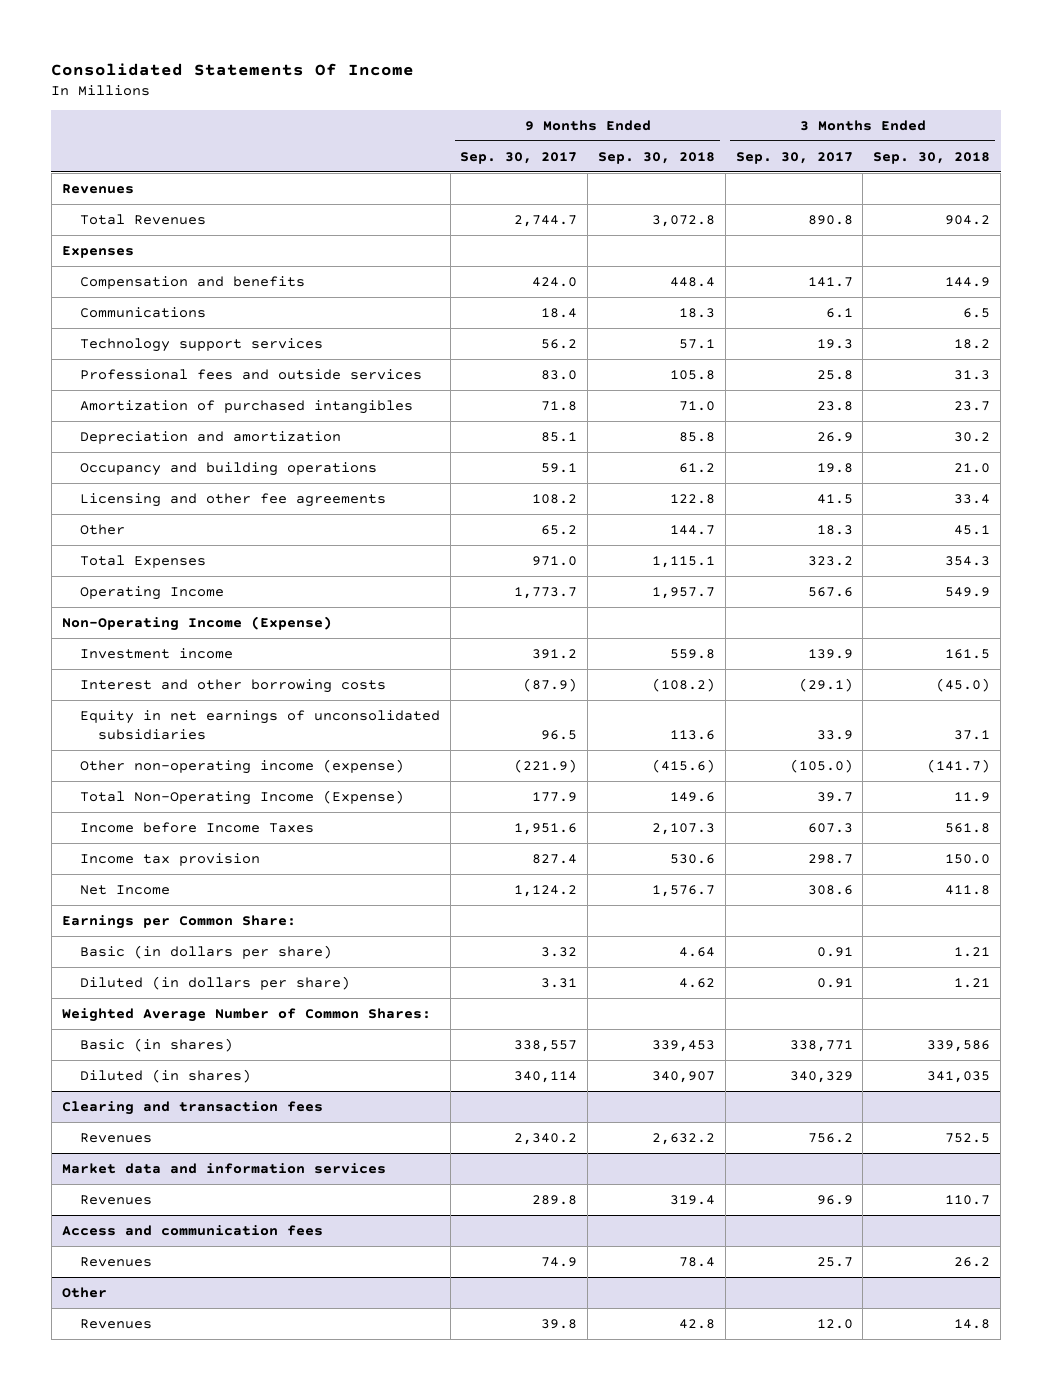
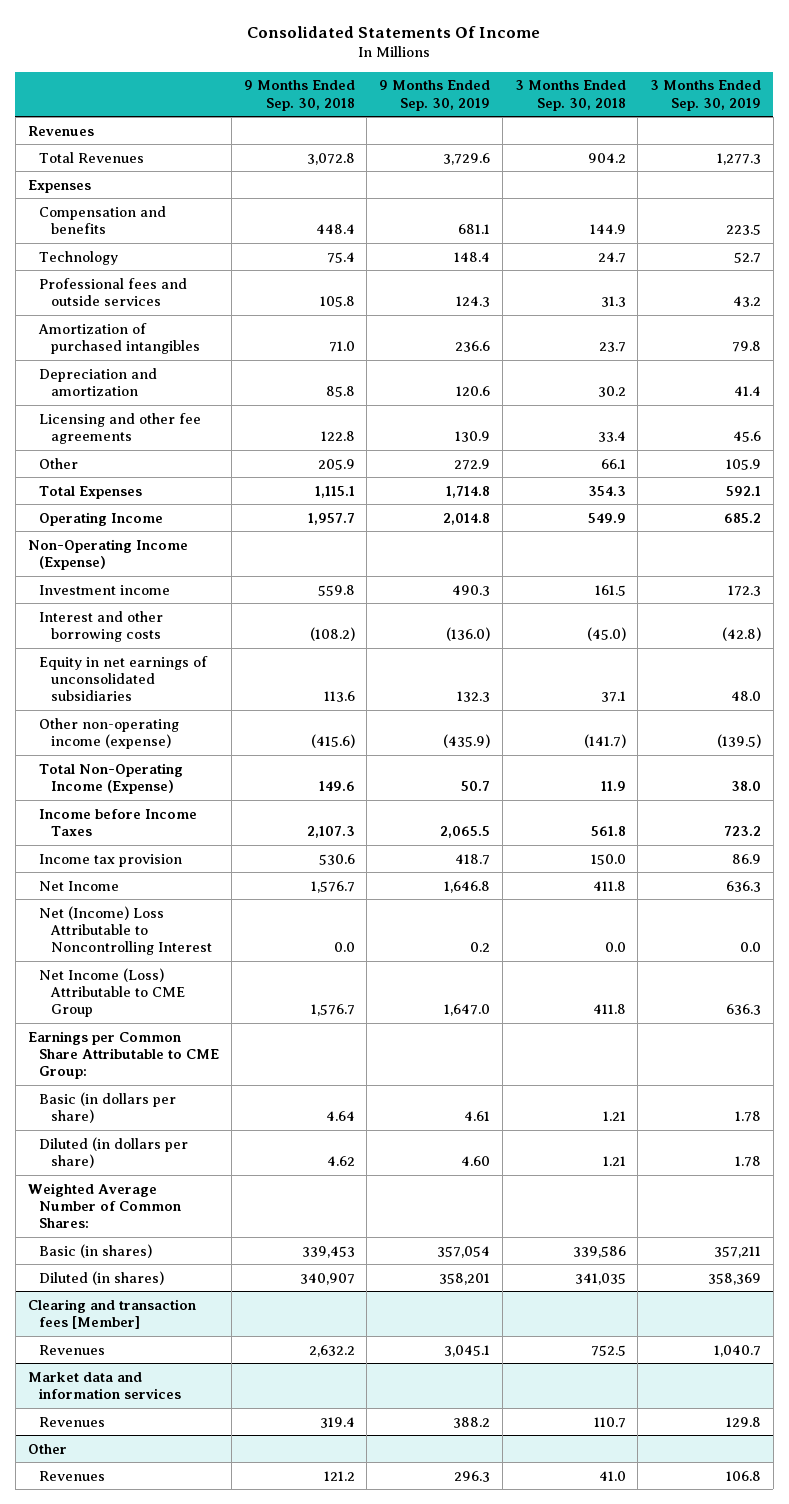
- | 9 Months Ended Sep. 30, 2017 | 9 Months Ended Sep. 30, 2018 | 3 Months Ended Sep. 30, 2017 | 3 Months Ended Sep. 30, 2018
+ | 9 Months Ended Sep. 30, 2018 | 9 Months Ended Sep. 30, 2019 | 3 Months Ended Sep. 30, 2018 | 3 Months Ended Sep. 30, 2019
- Communications | 18.4 | 18.3 | 6.1 | 6.5
- Technology support services | 56.2 | 57.1 | 19.3 | 18.2
+ Technology | 75.4 | 148.4 | 24.7 | 52.7
- Occupancy and building operations | 59.1 | 61.2 | 19.8 | 21.0
- Other | 65.2 | 144.7 | 18.3 | 45.1
+ Other | 205.9 | 272.9 | 66.1 | 105.9
- Earnings per Common Share:
+ Net (Income) Loss Attributable to Noncontrolling Interest | 0.0 | 0.2 | 0.0 | 0.0
+ Net Income (Loss) Attributable to CME Group | 1,576.7 | 1,647.0 | 411.8 | 636.3
+ Earnings per Common Share Attributable to CME Group:
- Clearing and transaction fees
+ Clearing and transaction fees [Member]
- Access and communication fees
- Revenues | 74.9 | 78.4 | 25.7 | 26.2
@ Other
- Revenues | 39.8 | 42.8 | 12.0 | 14.8
+ Revenues | 121.2 | 296.3 | 41.0 | 106.8

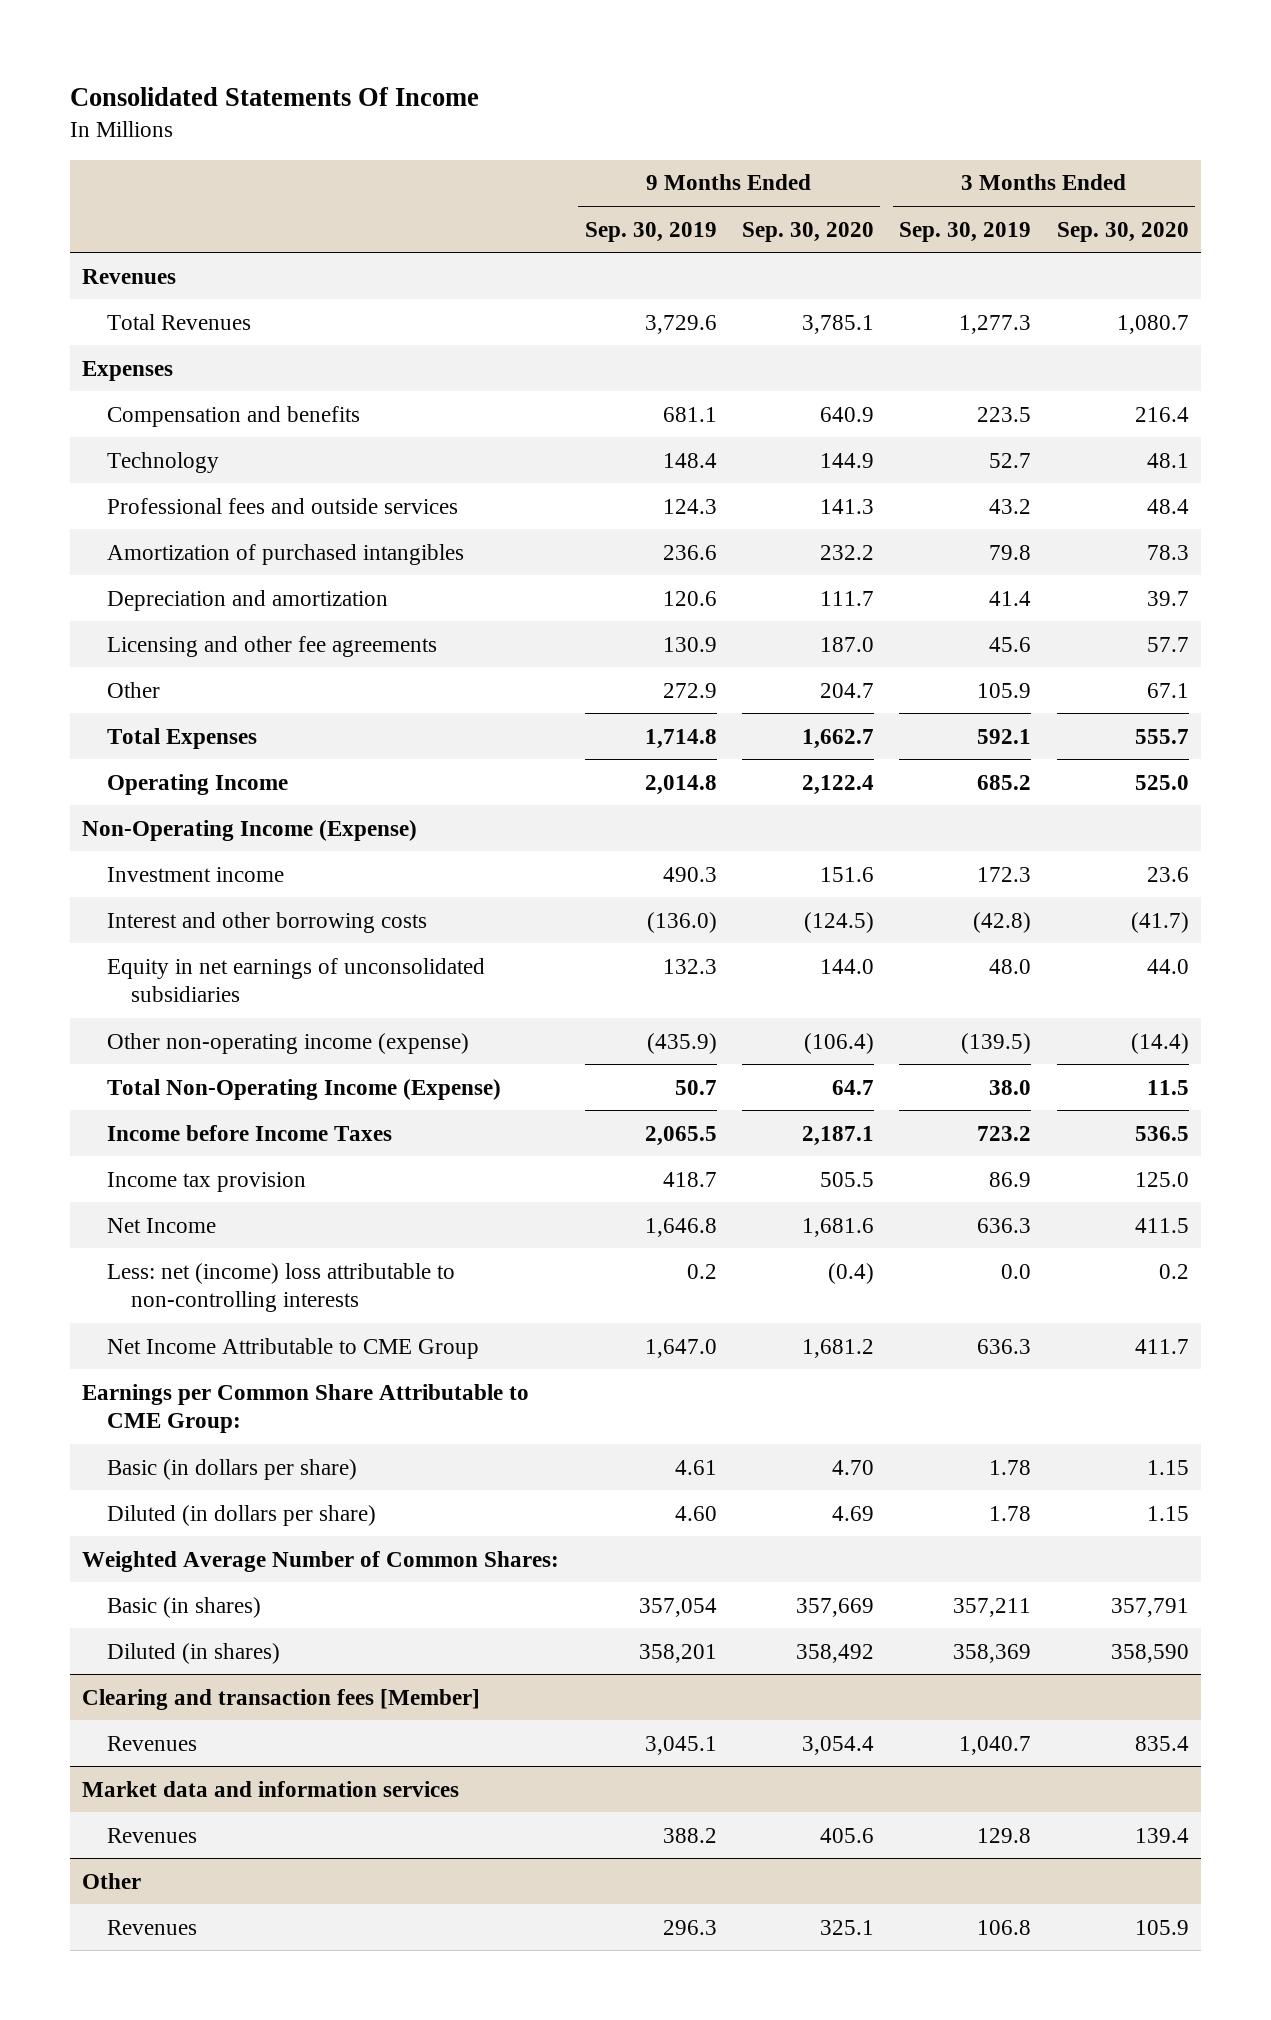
- | 9 Months Ended Sep. 30, 2018 | 9 Months Ended Sep. 30, 2019 | 3 Months Ended Sep. 30, 2018 | 3 Months Ended Sep. 30, 2019
+ | 9 Months Ended Sep. 30, 2019 | 9 Months Ended Sep. 30, 2020 | 3 Months Ended Sep. 30, 2019 | 3 Months Ended Sep. 30, 2020
- Net (Income) Loss Attributable to Noncontrolling Interest | 0.0 | 0.2 | 0.0 | 0.0
- Net Income (Loss) Attributable to CME Group | 1,576.7 | 1,647.0 | 411.8 | 636.3
+ Less: net (income) loss attributable to non-controlling interests | 0.2 | (0.4) | 0.0 | 0.2
+ Net Income Attributable to CME Group | 1,647.0 | 1,681.2 | 636.3 | 411.7

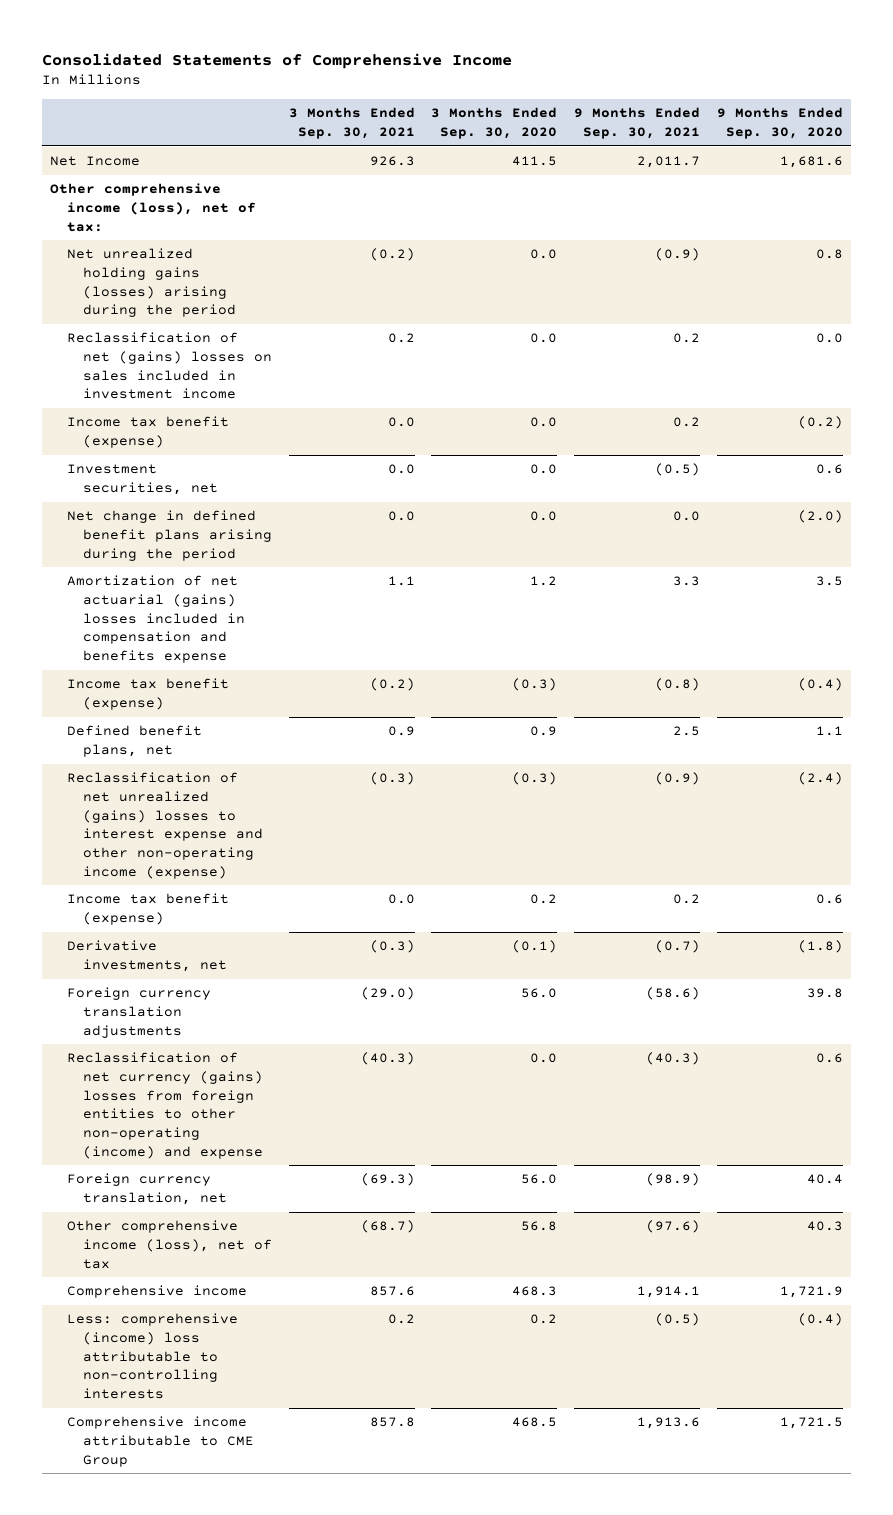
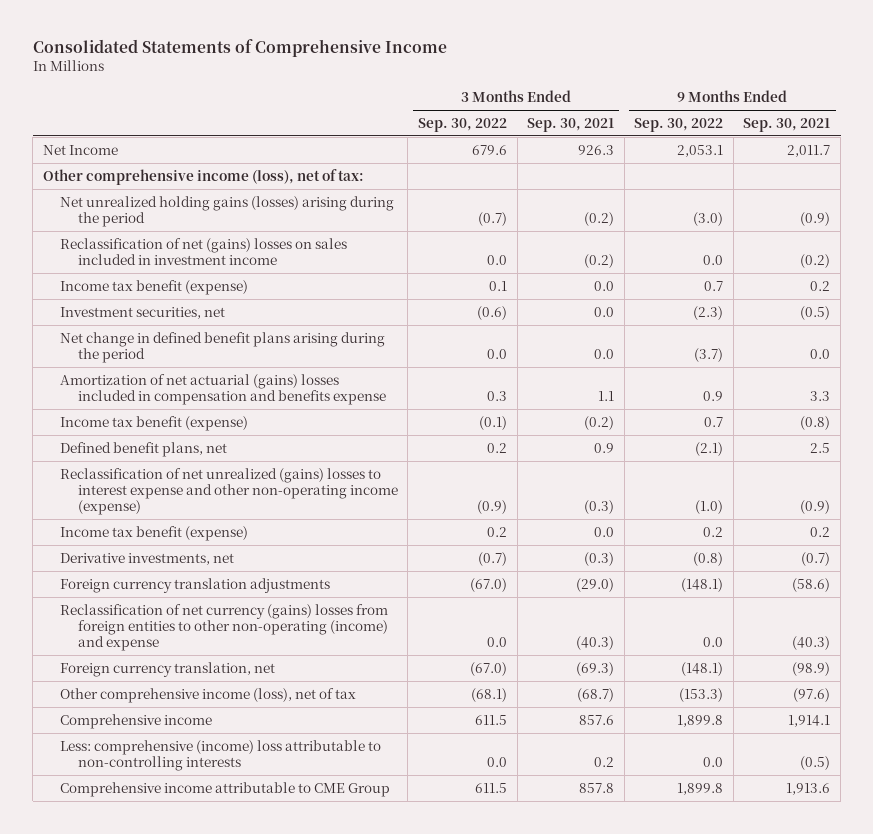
- | 3 Months Ended Sep. 30, 2021 | 3 Months Ended Sep. 30, 2020 | 9 Months Ended Sep. 30, 2021 | 9 Months Ended Sep. 30, 2020
+ | 3 Months Ended Sep. 30, 2022 | 3 Months Ended Sep. 30, 2021 | 9 Months Ended Sep. 30, 2022 | 9 Months Ended Sep. 30, 2021
- Reclassification of net (gains) losses on sales included in investment income | 0.2 | 0.0 | 0.2 | 0.0
+ Reclassification of net (gains) losses on sales included in investment income | 0.0 | (0.2) | 0.0 | (0.2)

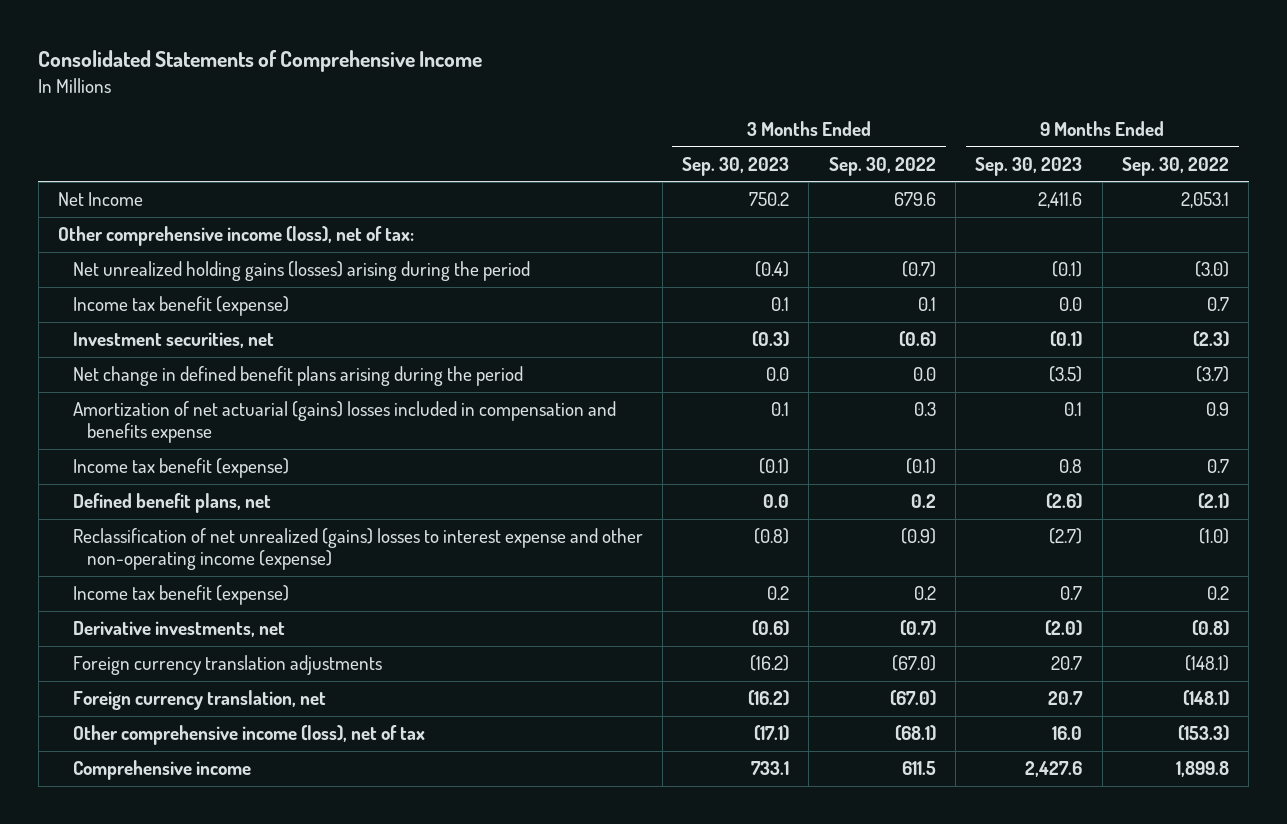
- | 3 Months Ended Sep. 30, 2022 | 3 Months Ended Sep. 30, 2021 | 9 Months Ended Sep. 30, 2022 | 9 Months Ended Sep. 30, 2021
+ | 3 Months Ended Sep. 30, 2023 | 3 Months Ended Sep. 30, 2022 | 9 Months Ended Sep. 30, 2023 | 9 Months Ended Sep. 30, 2022
- Reclassification of net (gains) losses on sales included in investment income | 0.0 | (0.2) | 0.0 | (0.2)
- Reclassification of net currency (gains) losses from foreign entities to other non-operating (income) and expense | 0.0 | (40.3) | 0.0 | (40.3)
- Less: comprehensive (income) loss attributable to non-controlling interests | 0.0 | 0.2 | 0.0 | (0.5)
- Comprehensive income attributable to CME Group | 611.5 | 857.8 | 1,899.8 | 1,913.6

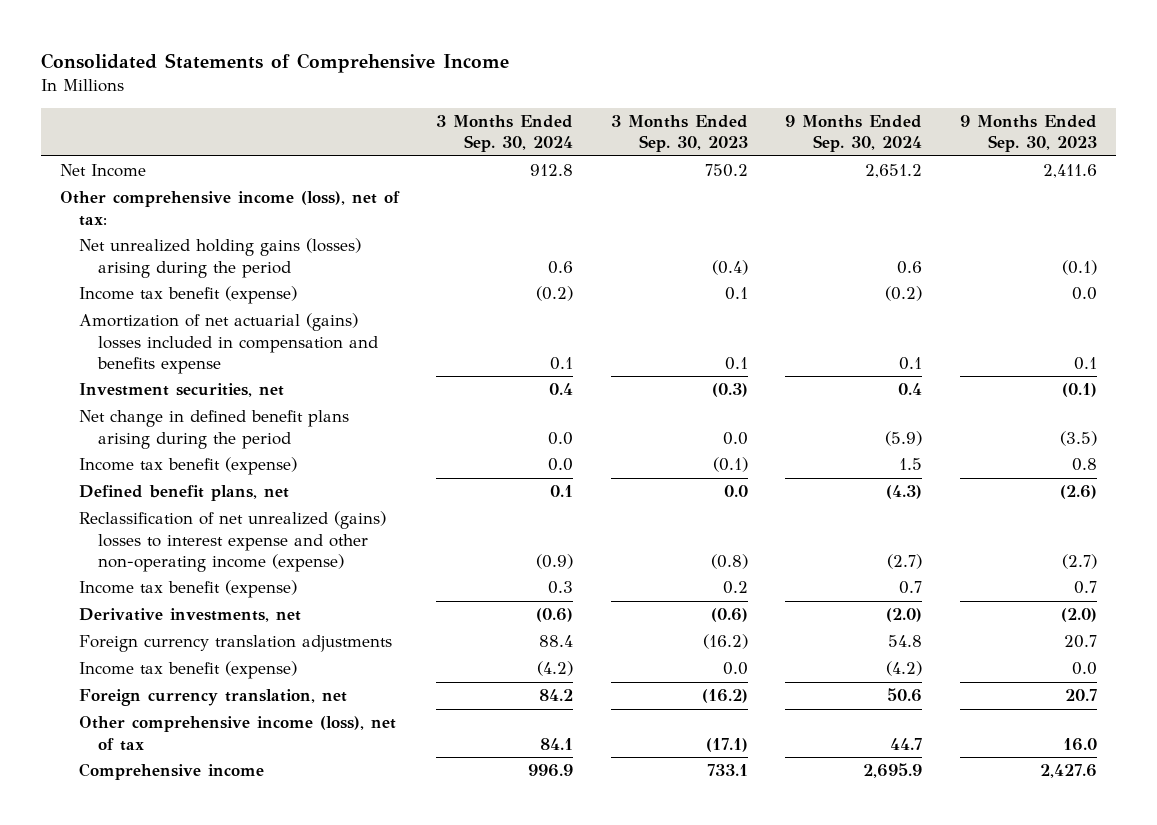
- | 3 Months Ended Sep. 30, 2023 | 3 Months Ended Sep. 30, 2022 | 9 Months Ended Sep. 30, 2023 | 9 Months Ended Sep. 30, 2022
+ | 3 Months Ended Sep. 30, 2024 | 3 Months Ended Sep. 30, 2023 | 9 Months Ended Sep. 30, 2024 | 9 Months Ended Sep. 30, 2023
moved up: Amortization of net actuarial (gains) losses included in compensation and benefits expense | 0.1 | 0.1 | 0.1 | 0.1
+ Income tax benefit (expense) | (4.2) | 0.0 | (4.2) | 0.0

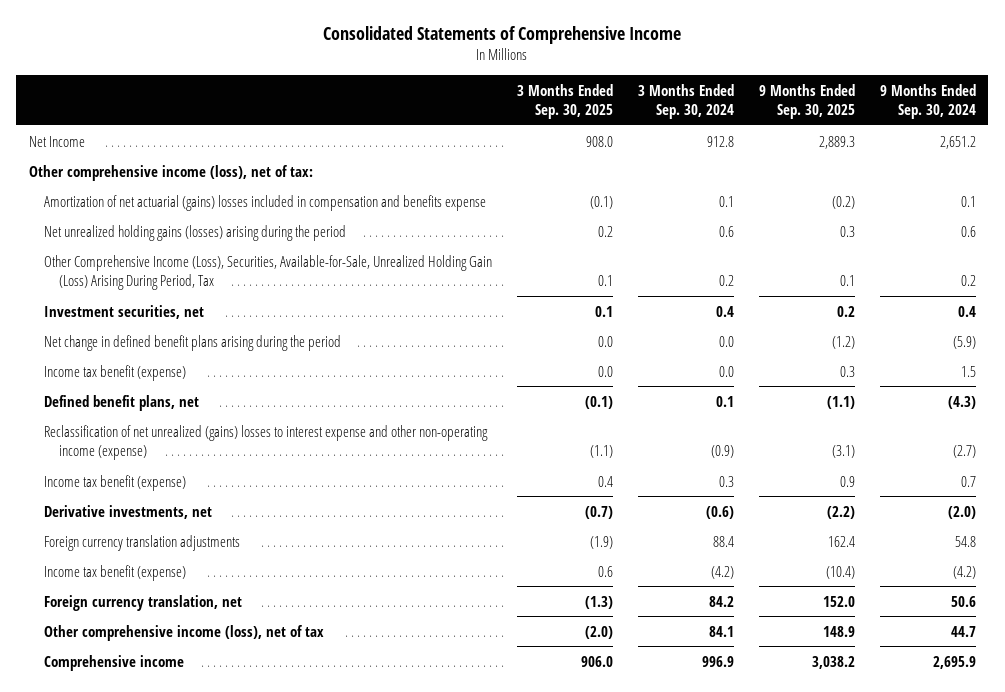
- | 3 Months Ended Sep. 30, 2024 | 3 Months Ended Sep. 30, 2023 | 9 Months Ended Sep. 30, 2024 | 9 Months Ended Sep. 30, 2023
+ | 3 Months Ended Sep. 30, 2025 | 3 Months Ended Sep. 30, 2024 | 9 Months Ended Sep. 30, 2025 | 9 Months Ended Sep. 30, 2024
- Income tax benefit (expense) | (0.2) | 0.1 | (0.2) | 0.0
moved down: Net unrealized holding gains (losses) arising during the period | 0.2 | 0.6 | 0.3 | 0.6
+ Other Comprehensive Income (Loss), Securities, Available-for-Sale, Unrealized Holding Gain (Loss) Arising During Period, Tax | 0.1 | 0.2 | 0.1 | 0.2

